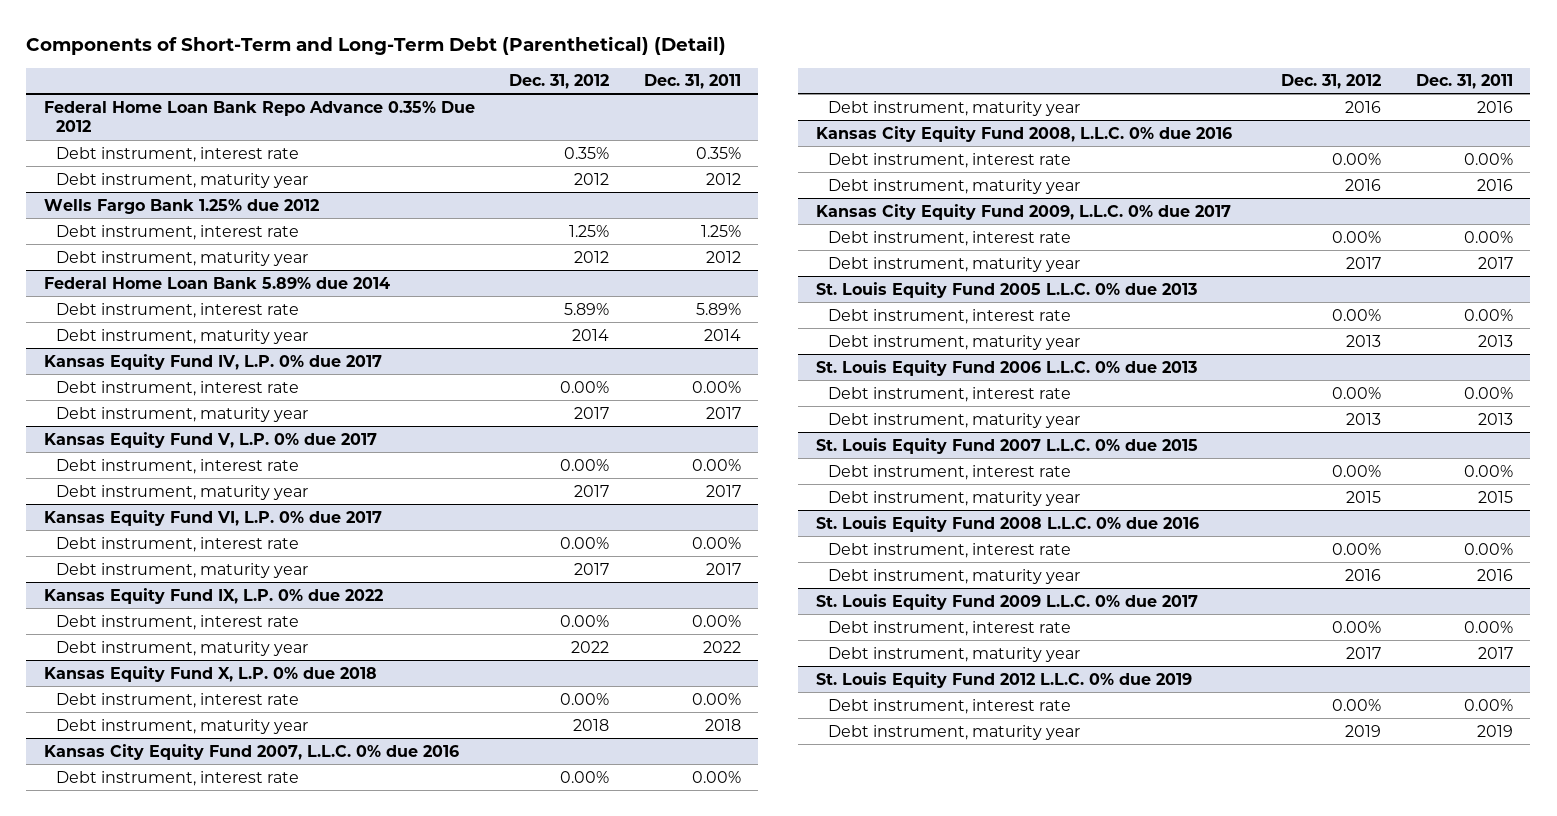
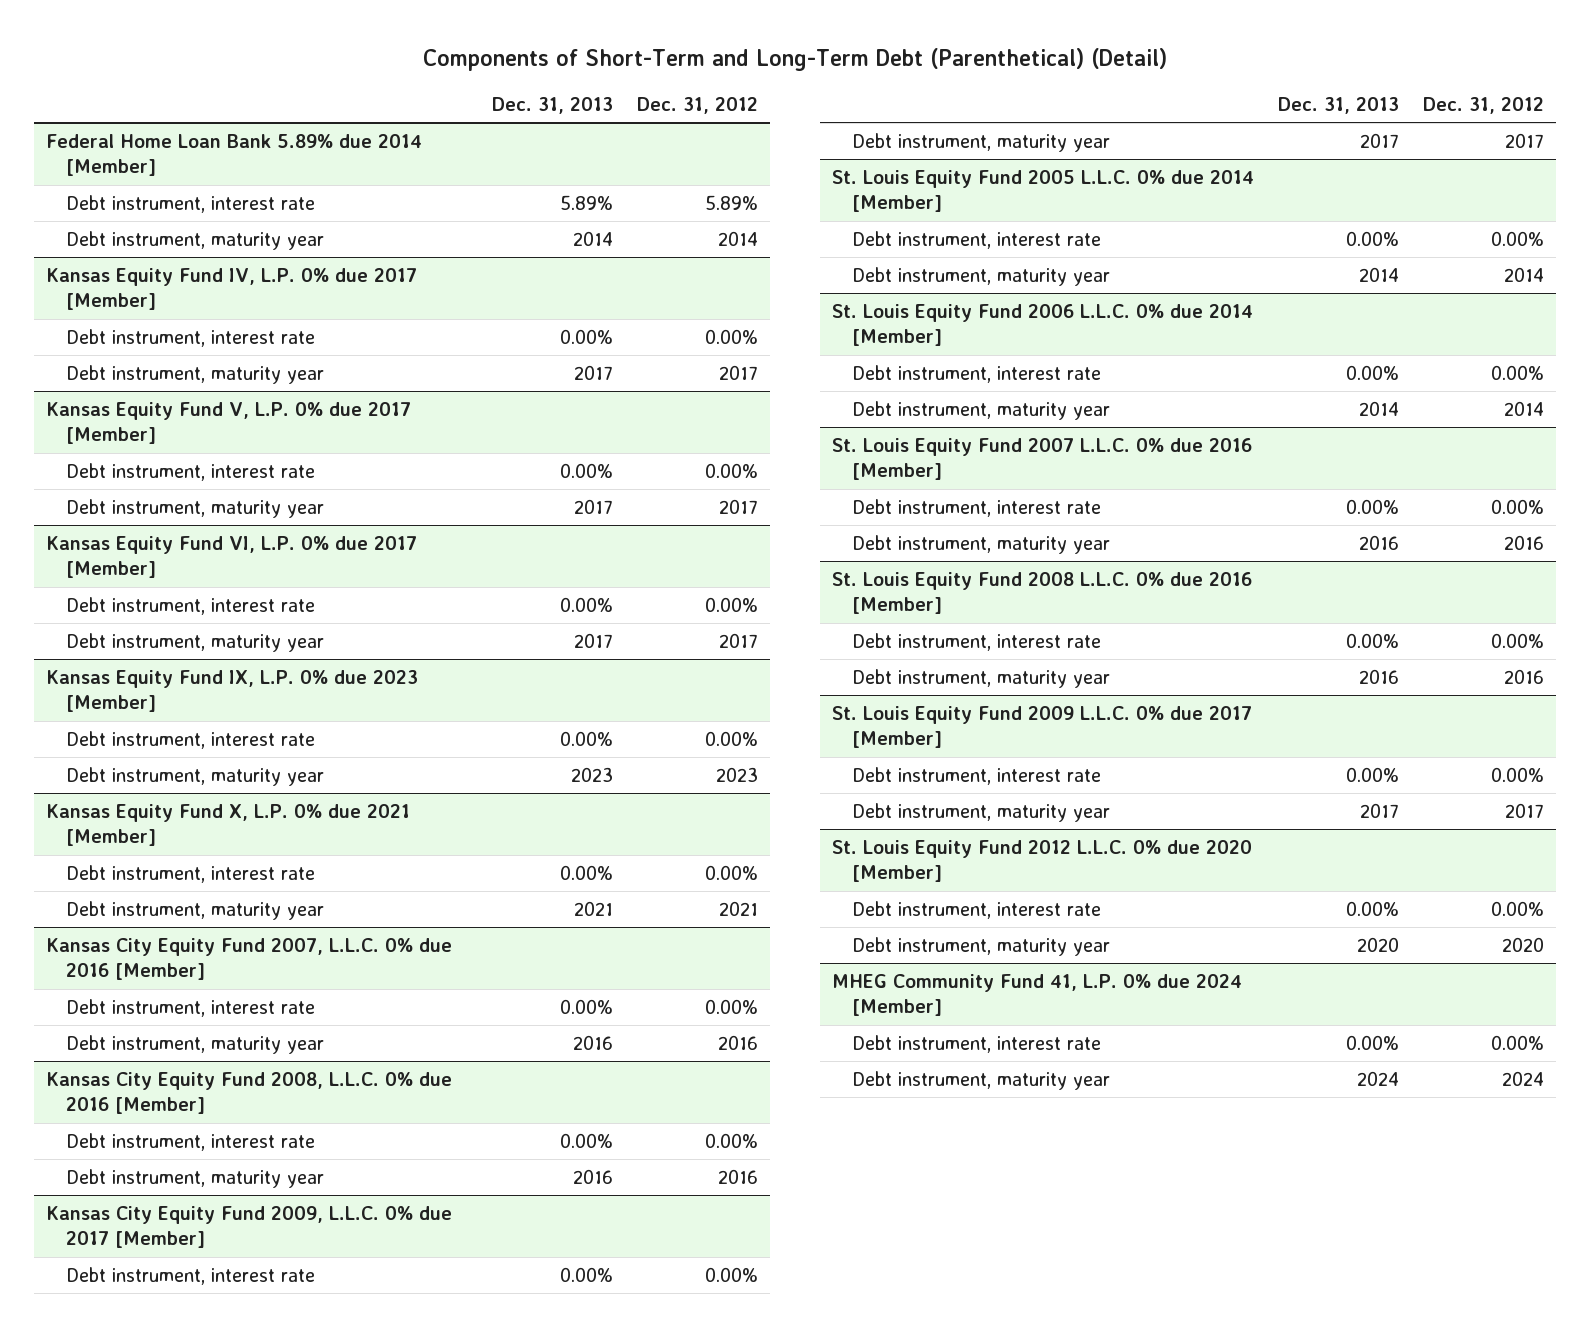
- | Dec. 31, 2012 | Dec. 31, 2011
+ | Dec. 31, 2013 | Dec. 31, 2012
- Federal Home Loan Bank Repo Advance 0.35% Due 2012
- Debt instrument, interest rate | 0.35% | 0.35%
- Debt instrument, maturity year | 2012 | 2012
- Wells Fargo Bank 1.25% due 2012
- Debt instrument, interest rate | 1.25% | 1.25%
- Debt instrument, maturity year | 2012 | 2012
- Federal Home Loan Bank 5.89% due 2014
+ Federal Home Loan Bank 5.89% due 2014 [Member]
- Kansas Equity Fund IV, L.P. 0% due 2017
+ Kansas Equity Fund IV, L.P. 0% due 2017 [Member]
- Kansas Equity Fund V, L.P. 0% due 2017
+ Kansas Equity Fund V, L.P. 0% due 2017 [Member]
- Kansas Equity Fund VI, L.P. 0% due 2017
+ Kansas Equity Fund VI, L.P. 0% due 2017 [Member]
- Kansas Equity Fund IX, L.P. 0% due 2022
+ Kansas Equity Fund IX, L.P. 0% due 2023 [Member]
- Debt instrument, maturity year | 2022 | 2022
- Kansas Equity Fund X, L.P. 0% due 2018
+ Debt instrument, maturity year | 2023 | 2023
+ Kansas Equity Fund X, L.P. 0% due 2021 [Member]
- Debt instrument, maturity year | 2018 | 2018
- Kansas City Equity Fund 2007, L.L.C. 0% due 2016
+ Debt instrument, maturity year | 2021 | 2021
+ Kansas City Equity Fund 2007, L.L.C. 0% due 2016 [Member]
- Kansas City Equity Fund 2008, L.L.C. 0% due 2016
+ Kansas City Equity Fund 2008, L.L.C. 0% due 2016 [Member]
- Kansas City Equity Fund 2009, L.L.C. 0% due 2017
+ Kansas City Equity Fund 2009, L.L.C. 0% due 2017 [Member]
- St. Louis Equity Fund 2005 L.L.C. 0% due 2013
+ St. Louis Equity Fund 2005 L.L.C. 0% due 2014 [Member]
- Debt instrument, maturity year | 2013 | 2013
- St. Louis Equity Fund 2006 L.L.C. 0% due 2013
+ Debt instrument, maturity year | 2014 | 2014
+ St. Louis Equity Fund 2006 L.L.C. 0% due 2014 [Member]
- Debt instrument, maturity year | 2013 | 2013
- St. Louis Equity Fund 2007 L.L.C. 0% due 2015
+ Debt instrument, maturity year | 2014 | 2014
+ St. Louis Equity Fund 2007 L.L.C. 0% due 2016 [Member]
- Debt instrument, maturity year | 2015 | 2015
- St. Louis Equity Fund 2008 L.L.C. 0% due 2016
+ Debt instrument, maturity year | 2016 | 2016
+ St. Louis Equity Fund 2008 L.L.C. 0% due 2016 [Member]
- St. Louis Equity Fund 2009 L.L.C. 0% due 2017
+ St. Louis Equity Fund 2009 L.L.C. 0% due 2017 [Member]
- St. Louis Equity Fund 2012 L.L.C. 0% due 2019
+ St. Louis Equity Fund 2012 L.L.C. 0% due 2020 [Member]
- Debt instrument, maturity year | 2019 | 2019
+ Debt instrument, maturity year | 2020 | 2020
+ MHEG Community Fund 41, L.P. 0% due 2024 [Member]
+ Debt instrument, interest rate | 0.00% | 0.00%
+ Debt instrument, maturity year | 2024 | 2024

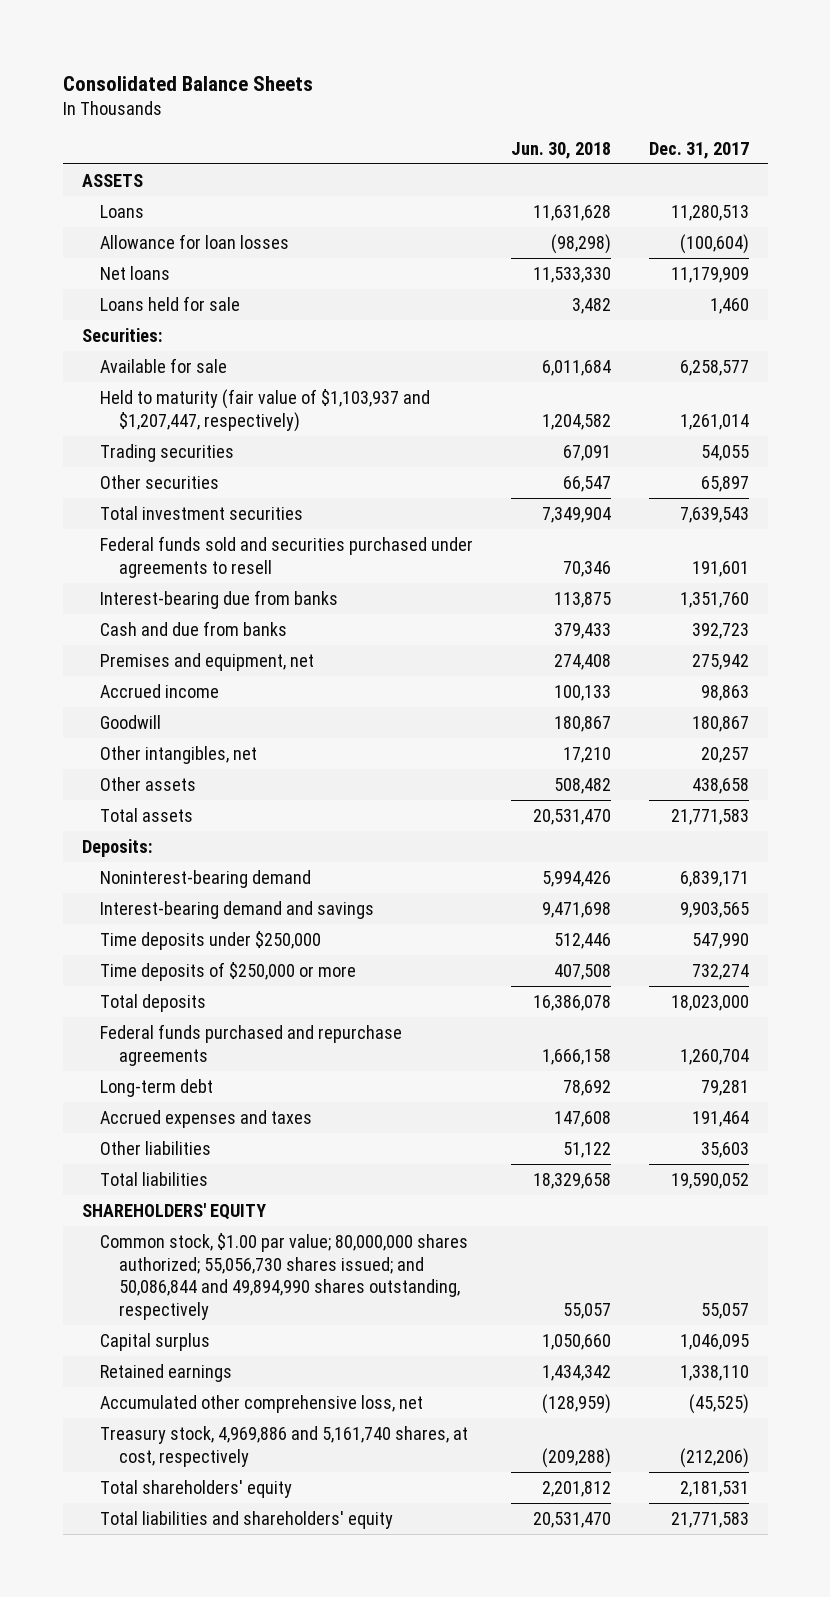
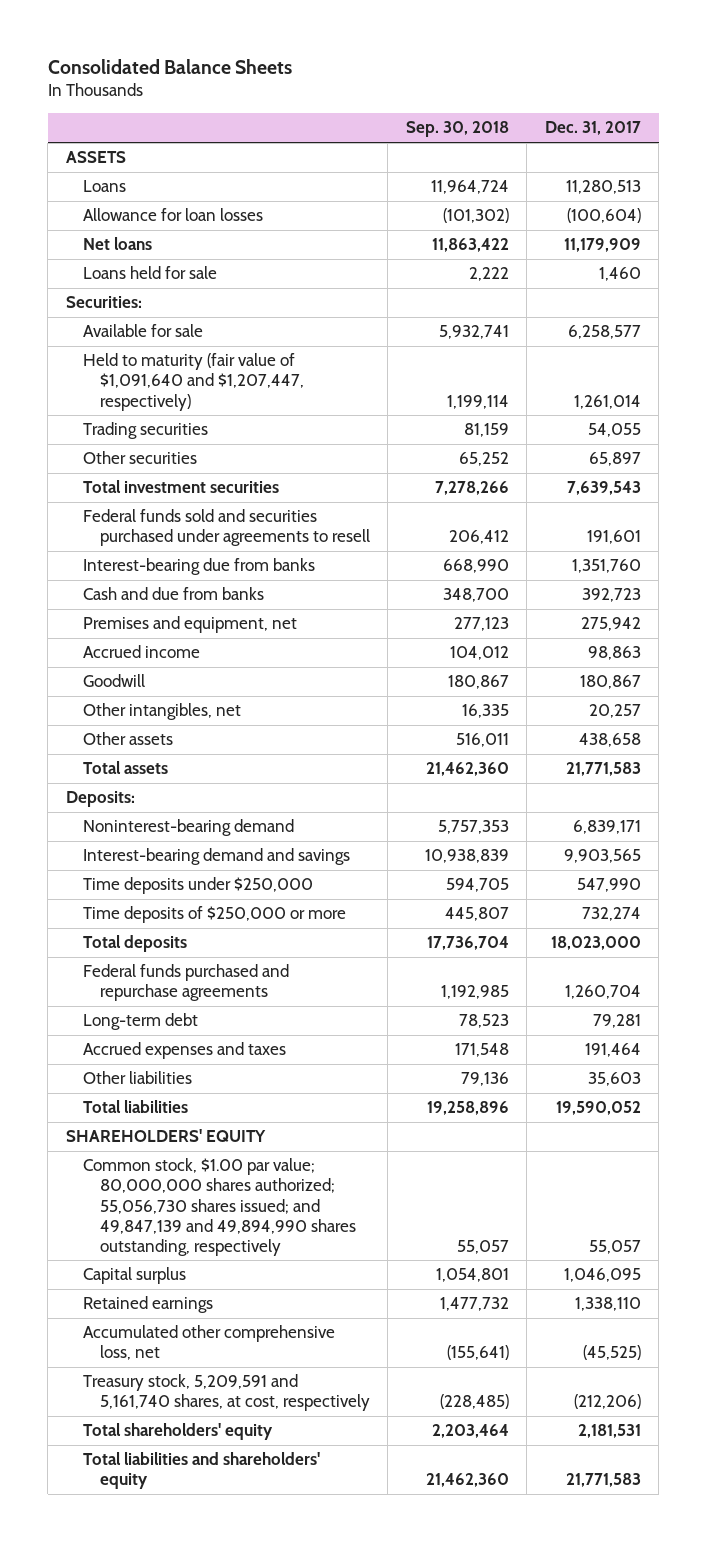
- | Jun. 30, 2018 | Dec. 31, 2017
+ | Sep. 30, 2018 | Dec. 31, 2017
- Held to maturity (fair value of $1,103,937 and $1,207,447, respectively) | 1,204,582 | 1,261,014
+ Held to maturity (fair value of $1,091,640 and $1,207,447, respectively) | 1,199,114 | 1,261,014
- Common stock, $1.00 par value; 80,000,000 shares authorized; 55,056,730 shares issued; and 50,086,844 and 49,894,990 shares outstanding, respectively | 55,057 | 55,057
+ Common stock, $1.00 par value; 80,000,000 shares authorized; 55,056,730 shares issued; and 49,847,139 and 49,894,990 shares outstanding, respectively | 55,057 | 55,057
- Treasury stock, 4,969,886 and 5,161,740 shares, at cost, respectively | (209,288) | (212,206)
+ Treasury stock, 5,209,591 and 5,161,740 shares, at cost, respectively | (228,485) | (212,206)

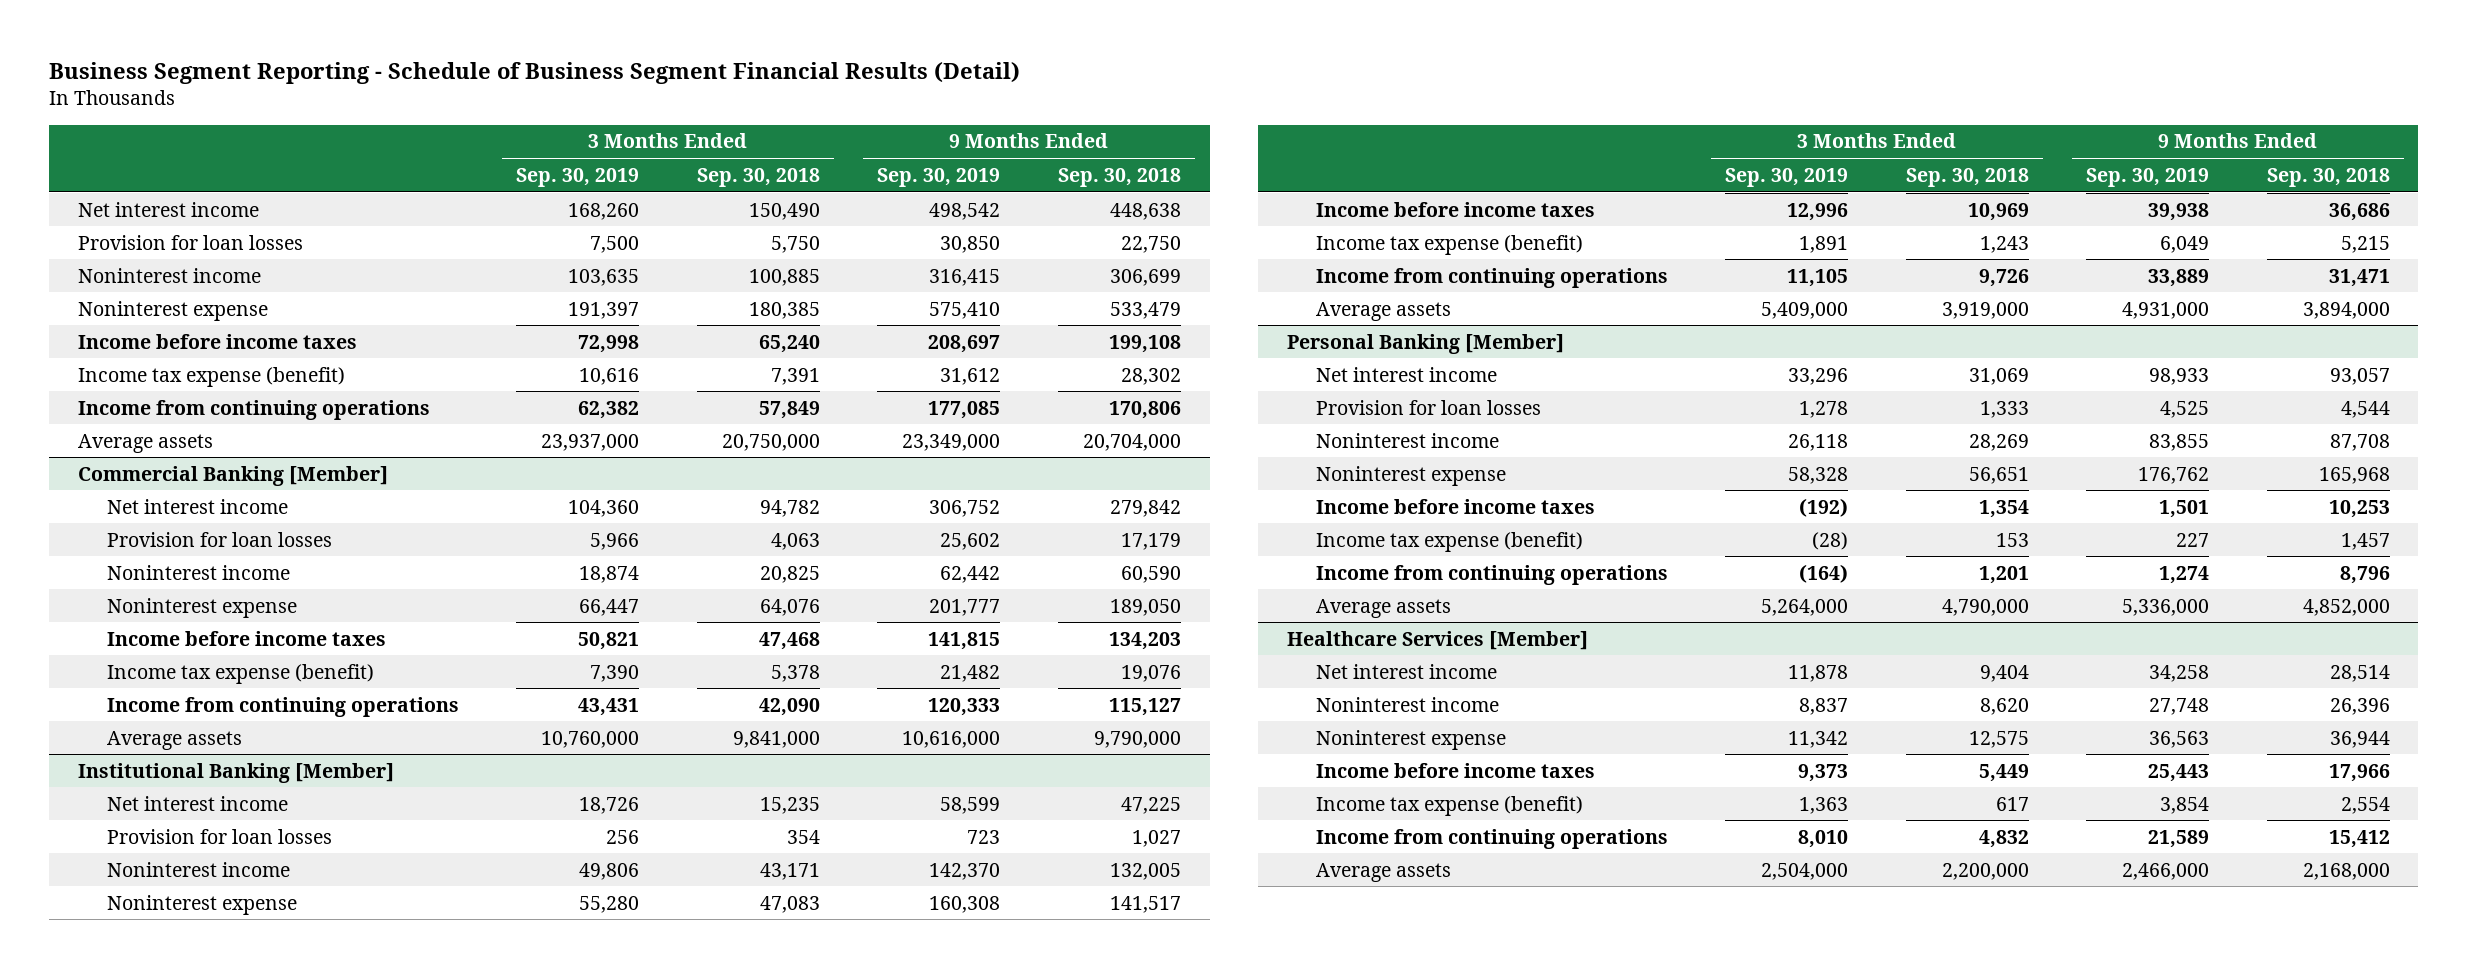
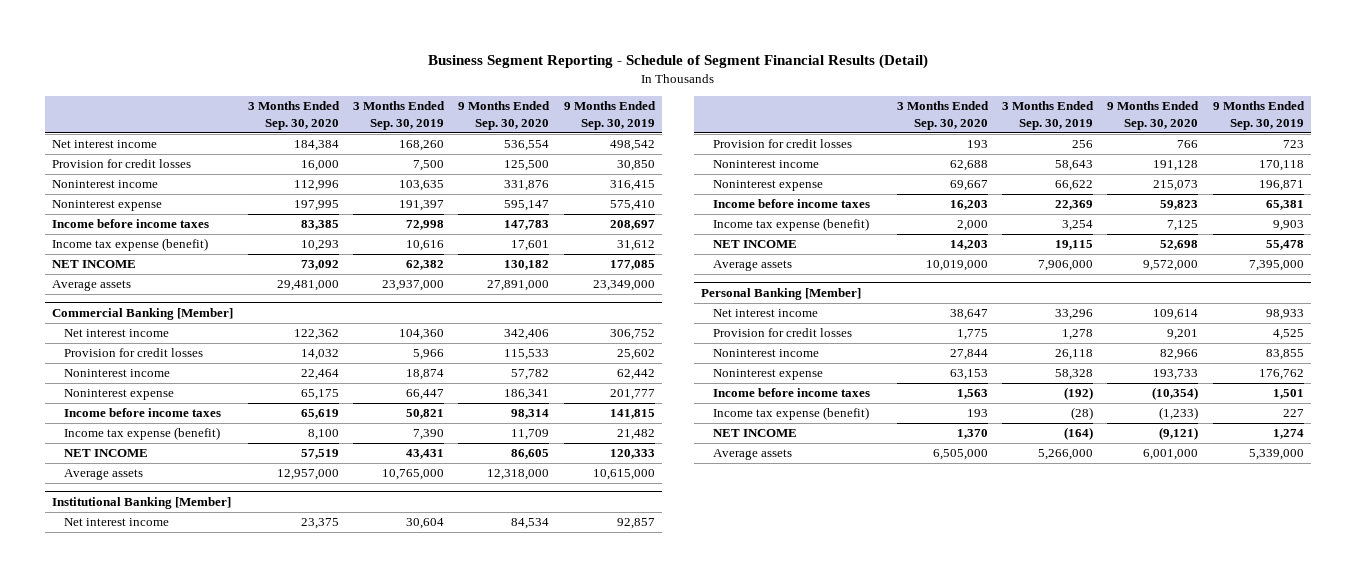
- Business Segment Reporting - Schedule of Business Segment Financial Results (Detail)
+ Business Segment Reporting - Schedule of Segment Financial Results (Detail)
- | 3 Months Ended Sep. 30, 2019 | 3 Months Ended Sep. 30, 2018 | 9 Months Ended Sep. 30, 2019 | 9 Months Ended Sep. 30, 2018
+ | 3 Months Ended Sep. 30, 2020 | 3 Months Ended Sep. 30, 2019 | 9 Months Ended Sep. 30, 2020 | 9 Months Ended Sep. 30, 2019
- Provision for loan losses | 7,500 | 5,750 | 30,850 | 22,750
+ Provision for credit losses | 16,000 | 7,500 | 125,500 | 30,850
- Income from continuing operations | 62,382 | 57,849 | 177,085 | 170,806
+ NET INCOME | 73,092 | 62,382 | 130,182 | 177,085
@ Commercial Banking [Member]
- Provision for loan losses | 5,966 | 4,063 | 25,602 | 17,179
+ Provision for credit losses | 14,032 | 5,966 | 115,533 | 25,602
- Income from continuing operations | 43,431 | 42,090 | 120,333 | 115,127
- Average assets | 10,760,000 | 9,841,000 | 10,616,000 | 9,790,000
+ NET INCOME | 57,519 | 43,431 | 86,605 | 120,333
+ Average assets | 12,957,000 | 10,765,000 | 12,318,000 | 10,615,000
@ Institutional Banking [Member]
- Net interest income | 18,726 | 15,235 | 58,599 | 47,225
- Provision for loan losses | 256 | 354 | 723 | 1,027
- Noninterest income | 49,806 | 43,171 | 142,370 | 132,005
- Noninterest expense | 55,280 | 47,083 | 160,308 | 141,517
- Income before income taxes | 12,996 | 10,969 | 39,938 | 36,686
- Income tax expense (benefit) | 1,891 | 1,243 | 6,049 | 5,215
- Income from continuing operations | 11,105 | 9,726 | 33,889 | 31,471
- Average assets | 5,409,000 | 3,919,000 | 4,931,000 | 3,894,000
+ Net interest income | 23,375 | 30,604 | 84,534 | 92,857
+ Provision for credit losses | 193 | 256 | 766 | 723
+ Noninterest income | 62,688 | 58,643 | 191,128 | 170,118
+ Noninterest expense | 69,667 | 66,622 | 215,073 | 196,871
+ Income before income taxes | 16,203 | 22,369 | 59,823 | 65,381
+ Income tax expense (benefit) | 2,000 | 3,254 | 7,125 | 9,903
+ NET INCOME | 14,203 | 19,115 | 52,698 | 55,478
+ Average assets | 10,019,000 | 7,906,000 | 9,572,000 | 7,395,000
@ Personal Banking [Member]
- Provision for loan losses | 1,278 | 1,333 | 4,525 | 4,544
+ Provision for credit losses | 1,775 | 1,278 | 9,201 | 4,525
- Income from continuing operations | (164) | 1,201 | 1,274 | 8,796
- Average assets | 5,264,000 | 4,790,000 | 5,336,000 | 4,852,000
- Healthcare Services [Member]
- Net interest income | 11,878 | 9,404 | 34,258 | 28,514
- Noninterest income | 8,837 | 8,620 | 27,748 | 26,396
- Noninterest expense | 11,342 | 12,575 | 36,563 | 36,944
- Income before income taxes | 9,373 | 5,449 | 25,443 | 17,966
- Income tax expense (benefit) | 1,363 | 617 | 3,854 | 2,554
- Income from continuing operations | 8,010 | 4,832 | 21,589 | 15,412
- Average assets | 2,504,000 | 2,200,000 | 2,466,000 | 2,168,000
@ Personal Banking [Member]
+ NET INCOME | 1,370 | (164) | (9,121) | 1,274
+ Average assets | 6,505,000 | 5,266,000 | 6,001,000 | 5,339,000

